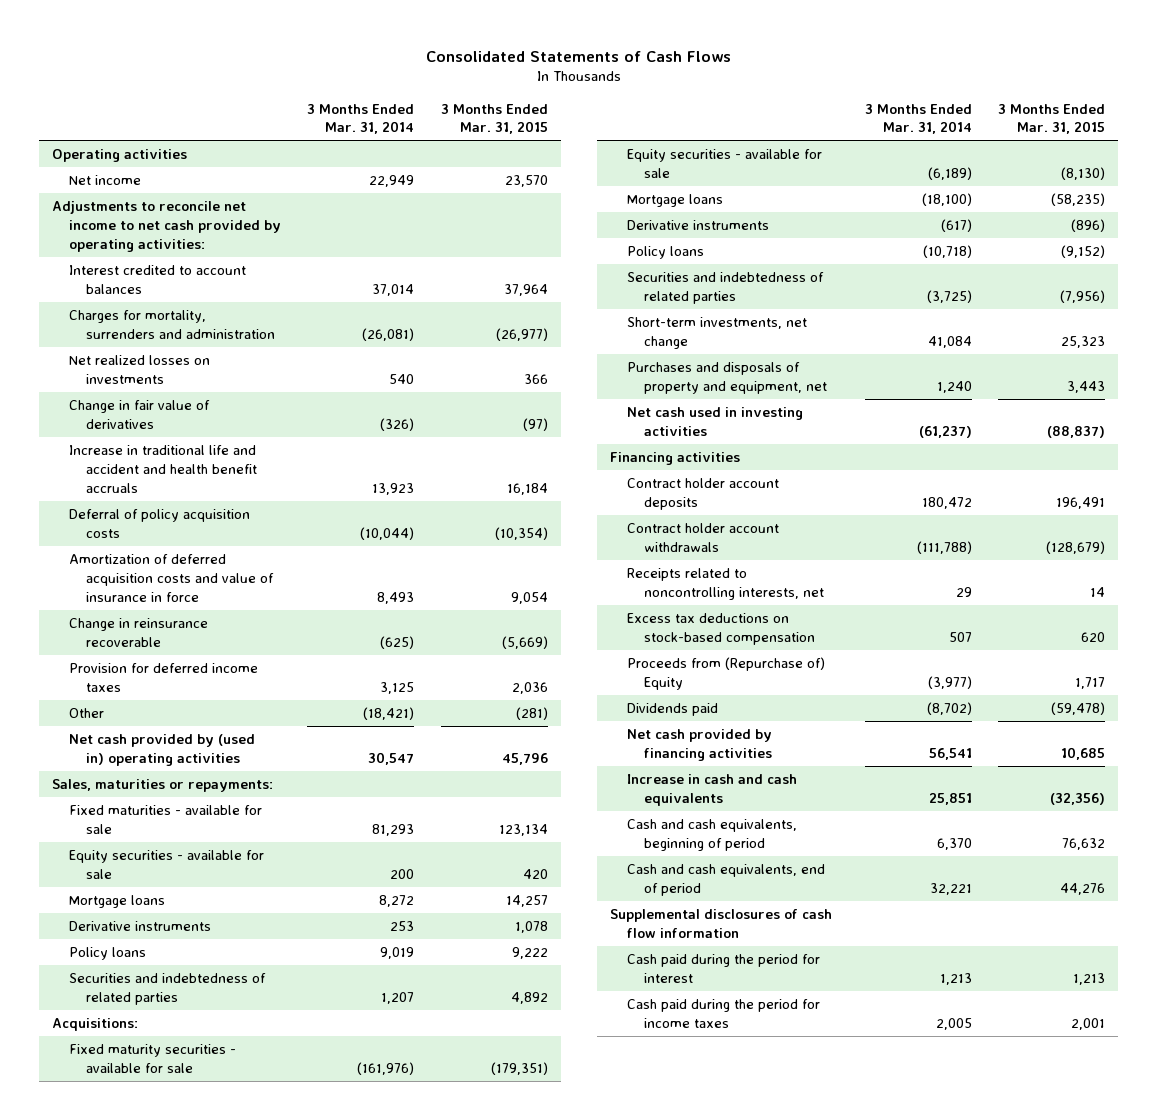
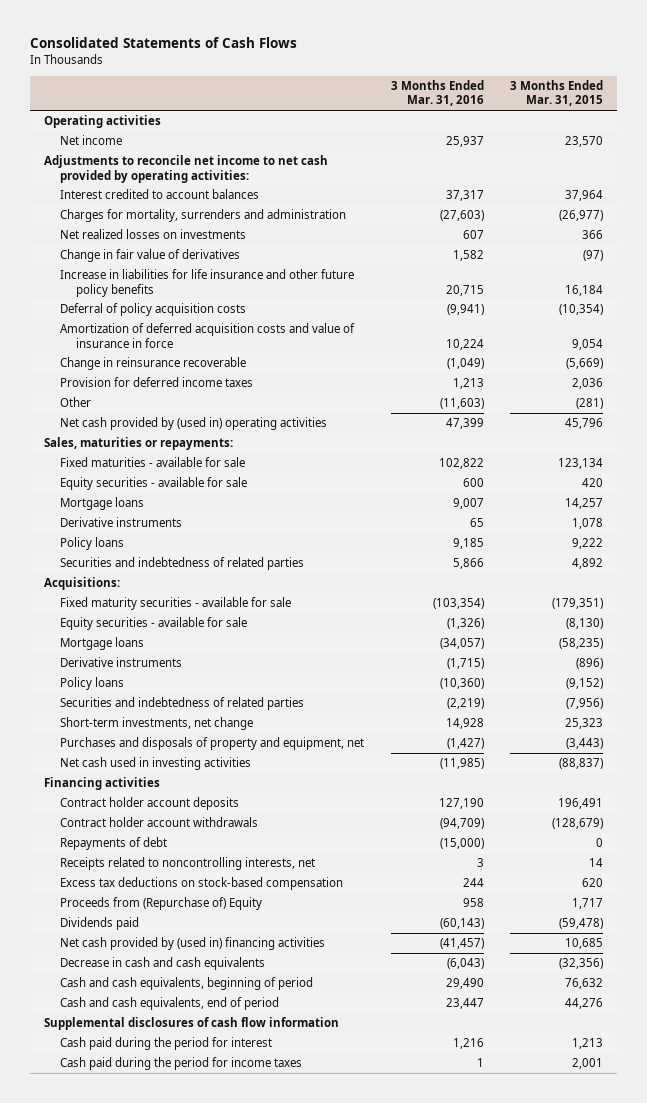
- | 3 Months Ended Mar. 31, 2014 | 3 Months Ended Mar. 31, 2015
+ | 3 Months Ended Mar. 31, 2016 | 3 Months Ended Mar. 31, 2015
- Increase in traditional life and accident and health benefit accruals | 13,923 | 16,184
+ Increase in liabilities for life insurance and other future policy benefits | 20,715 | 16,184
- Purchases and disposals of property and equipment, net | 1,240 | 3,443
+ Purchases and disposals of property and equipment, net | (1,427) | (3,443)
+ Repayments of debt | (15,000) | 0
- Net cash provided by financing activities | 56,541 | 10,685
- Increase in cash and cash equivalents | 25,851 | (32,356)
+ Net cash provided by (used in) financing activities | (41,457) | 10,685
+ Decrease in cash and cash equivalents | (6,043) | (32,356)

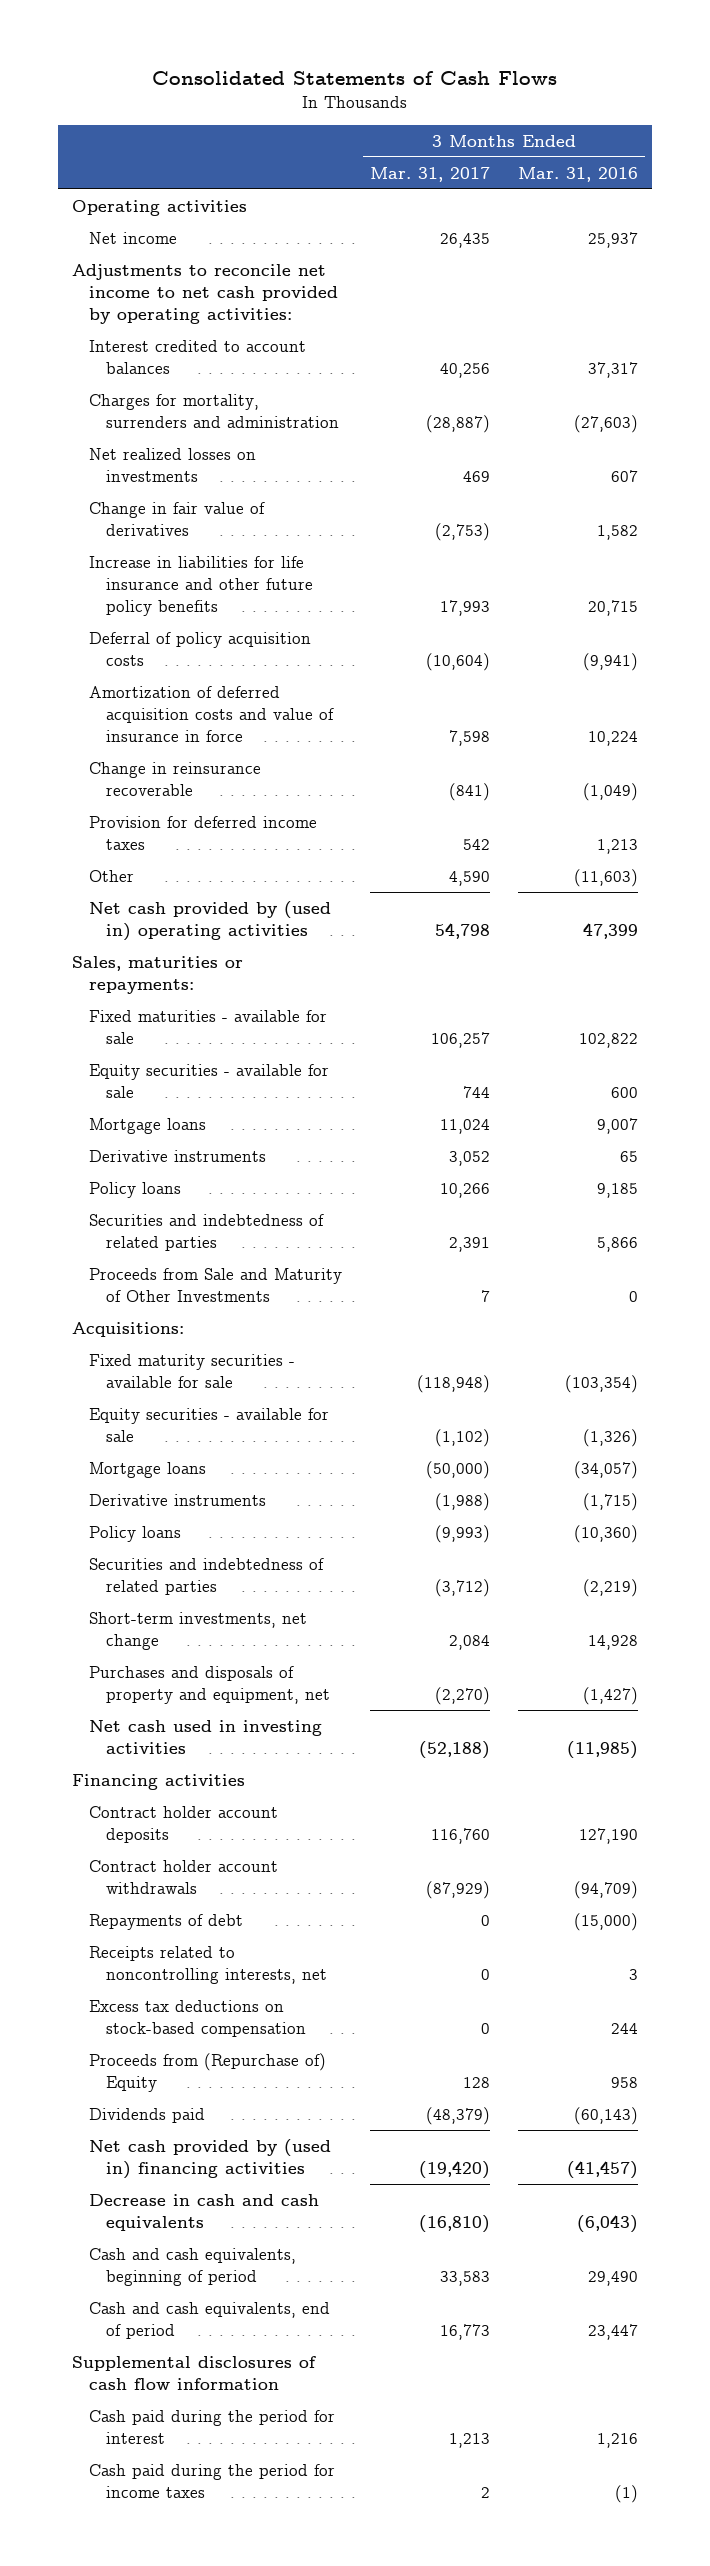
- | 3 Months Ended Mar. 31, 2016 | 3 Months Ended Mar. 31, 2015
+ | 3 Months Ended Mar. 31, 2017 | 3 Months Ended Mar. 31, 2016
+ Proceeds from Sale and Maturity of Other Investments | 7 | 0
- Cash paid during the period for income taxes | 1 | 2,001
+ Cash paid during the period for income taxes | 2 | (1)

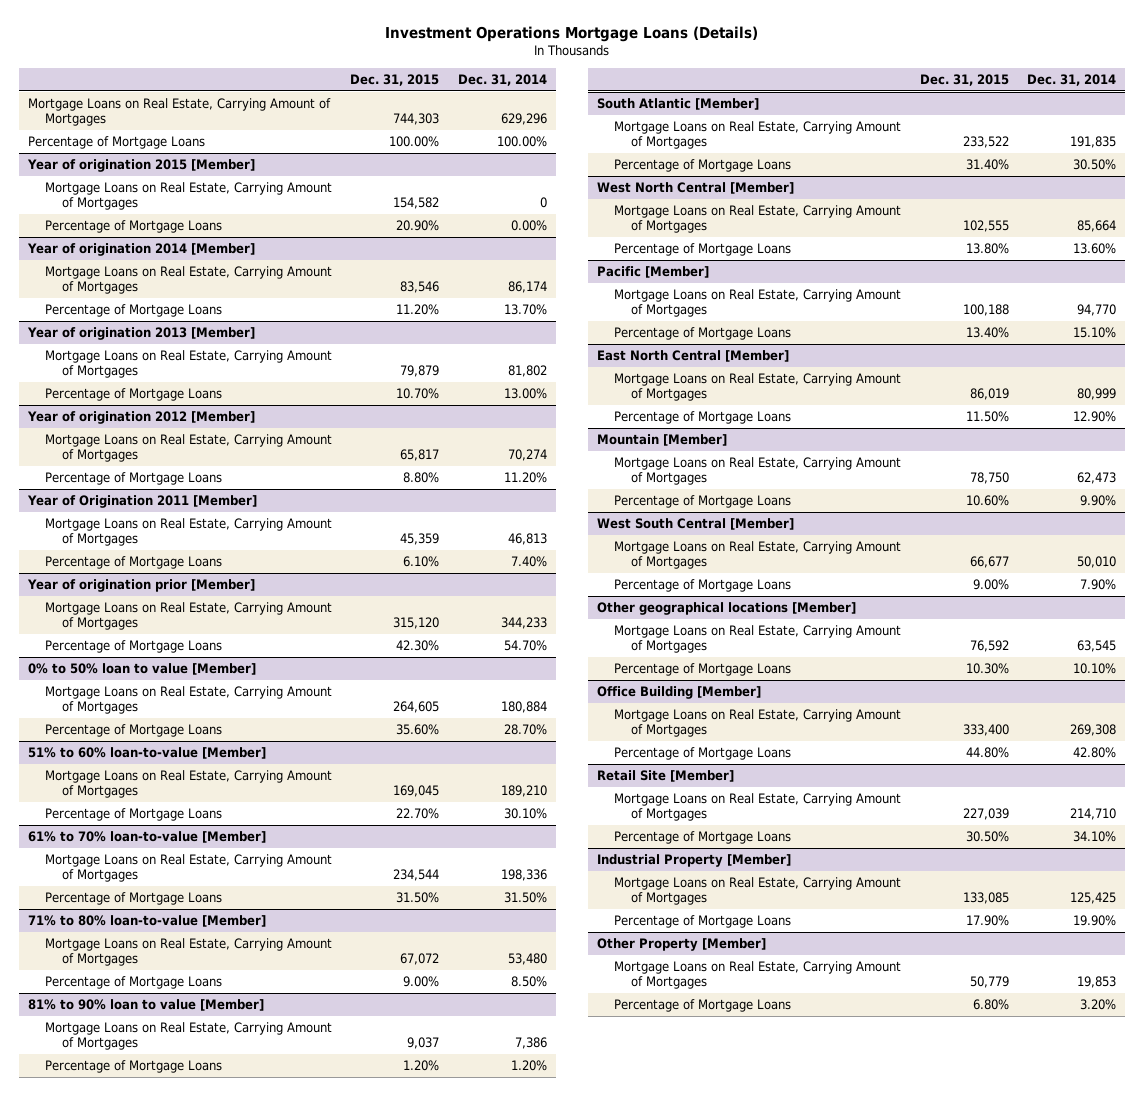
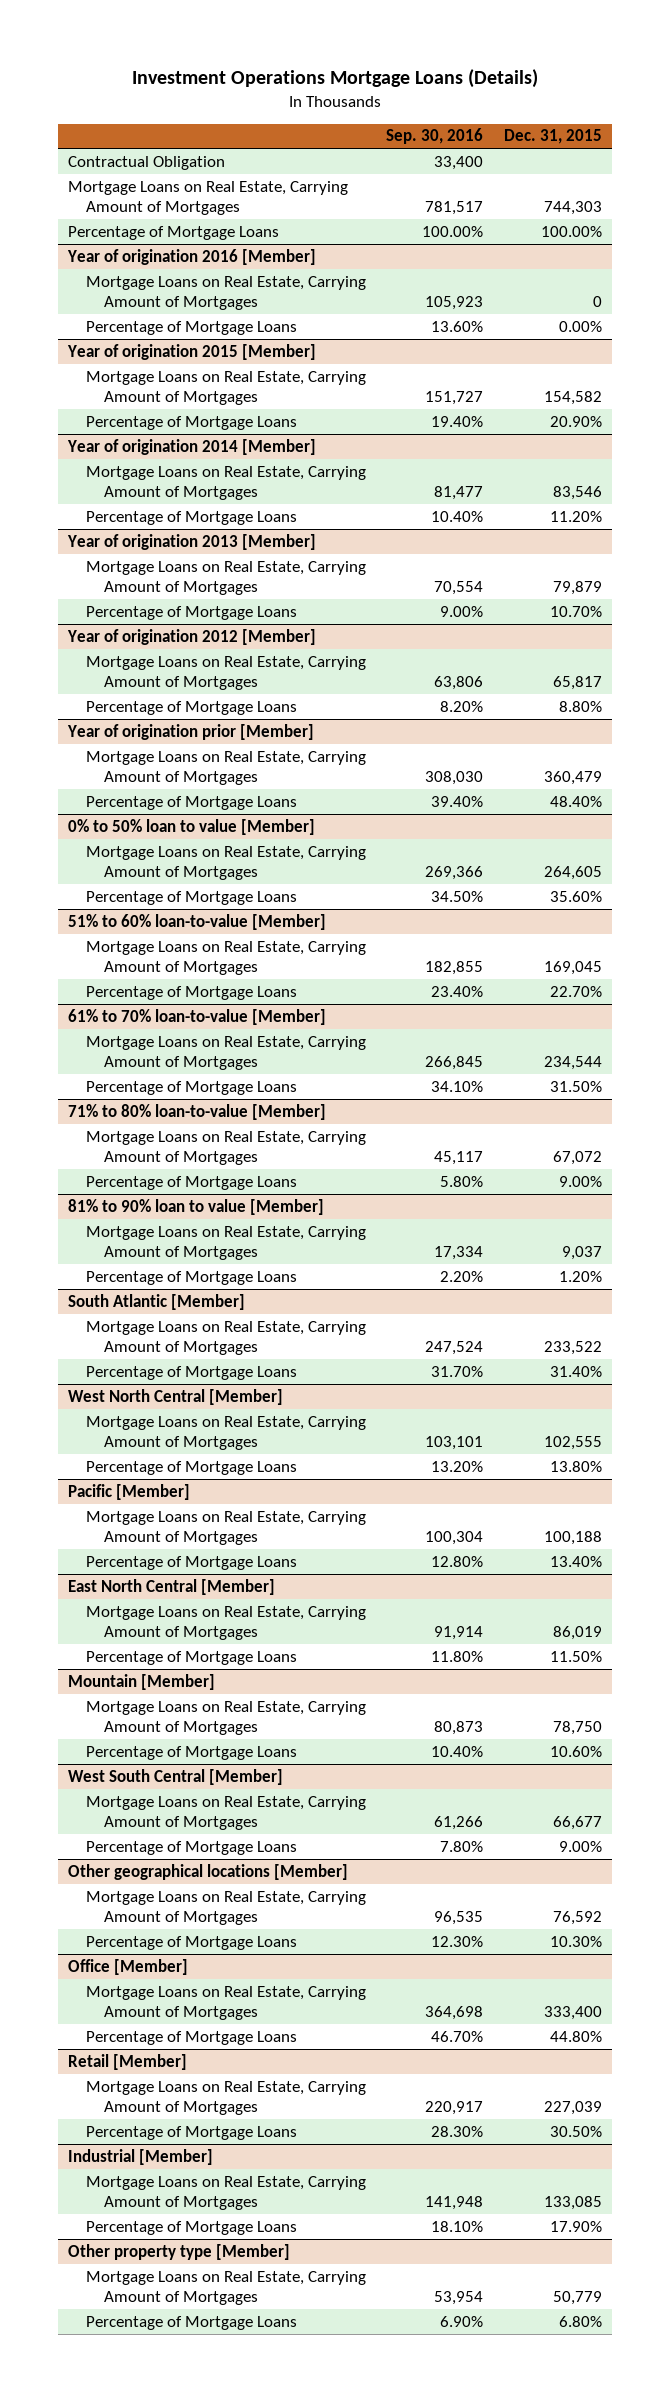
- | Dec. 31, 2015 | Dec. 31, 2014
+ | Sep. 30, 2016 | Dec. 31, 2015
+ Contractual Obligation | 33,400 |
+ Year of origination 2016 [Member]
+ Mortgage Loans on Real Estate, Carrying Amount of Mortgages | 105,923 | 0
+ Percentage of Mortgage Loans | 13.60% | 0.00%
- Year of Origination 2011 [Member]
- Mortgage Loans on Real Estate, Carrying Amount of Mortgages | 45,359 | 46,813
- Percentage of Mortgage Loans | 6.10% | 7.40%
@ Year of origination prior [Member]
- Mortgage Loans on Real Estate, Carrying Amount of Mortgages | 315,120 | 344,233
- Percentage of Mortgage Loans | 42.30% | 54.70%
+ Mortgage Loans on Real Estate, Carrying Amount of Mortgages | 308,030 | 360,479
+ Percentage of Mortgage Loans | 39.40% | 48.40%
- Office Building [Member]
+ Office [Member]
- Retail Site [Member]
+ Retail [Member]
- Industrial Property [Member]
+ Industrial [Member]
- Other Property [Member]
+ Other property type [Member]

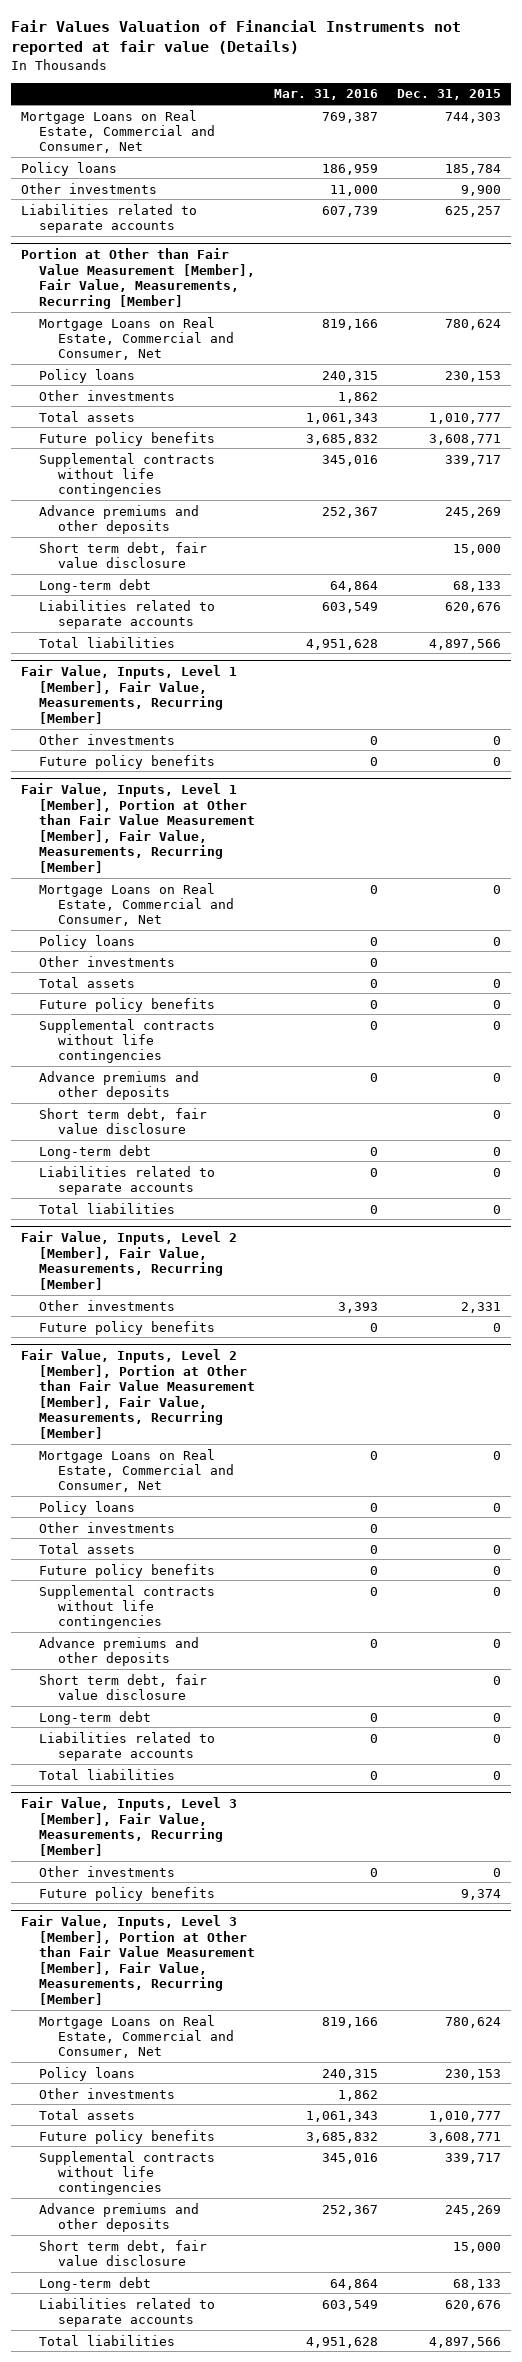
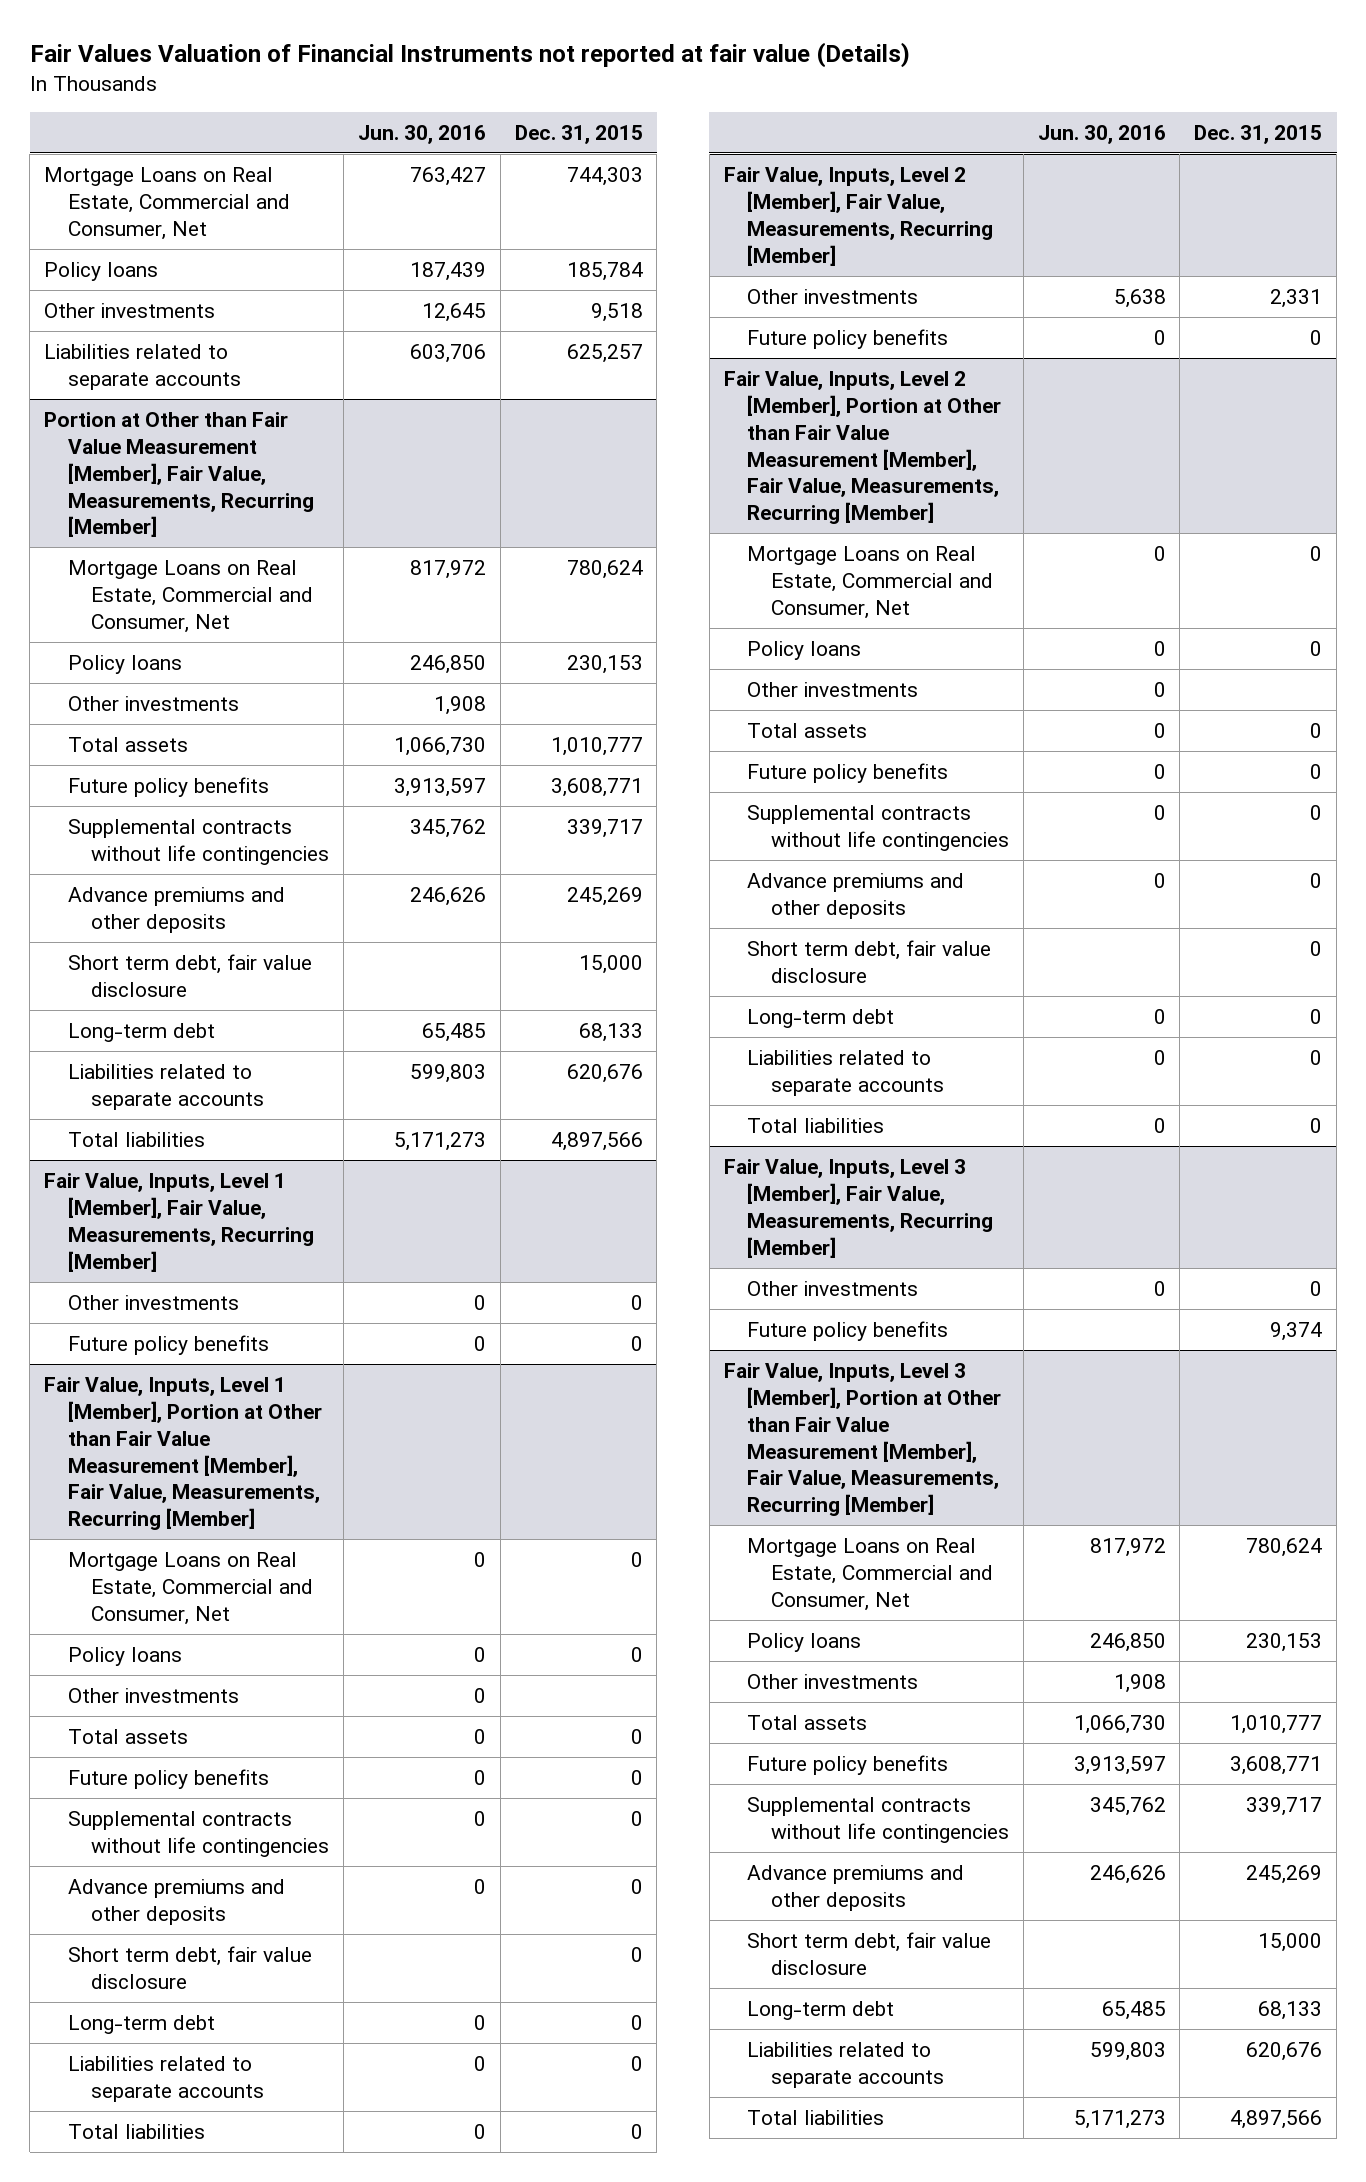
- | Mar. 31, 2016 | Dec. 31, 2015
+ | Jun. 30, 2016 | Dec. 31, 2015
- Other investments | 11,000 | 9,900
+ Other investments | 12,645 | 9,518

